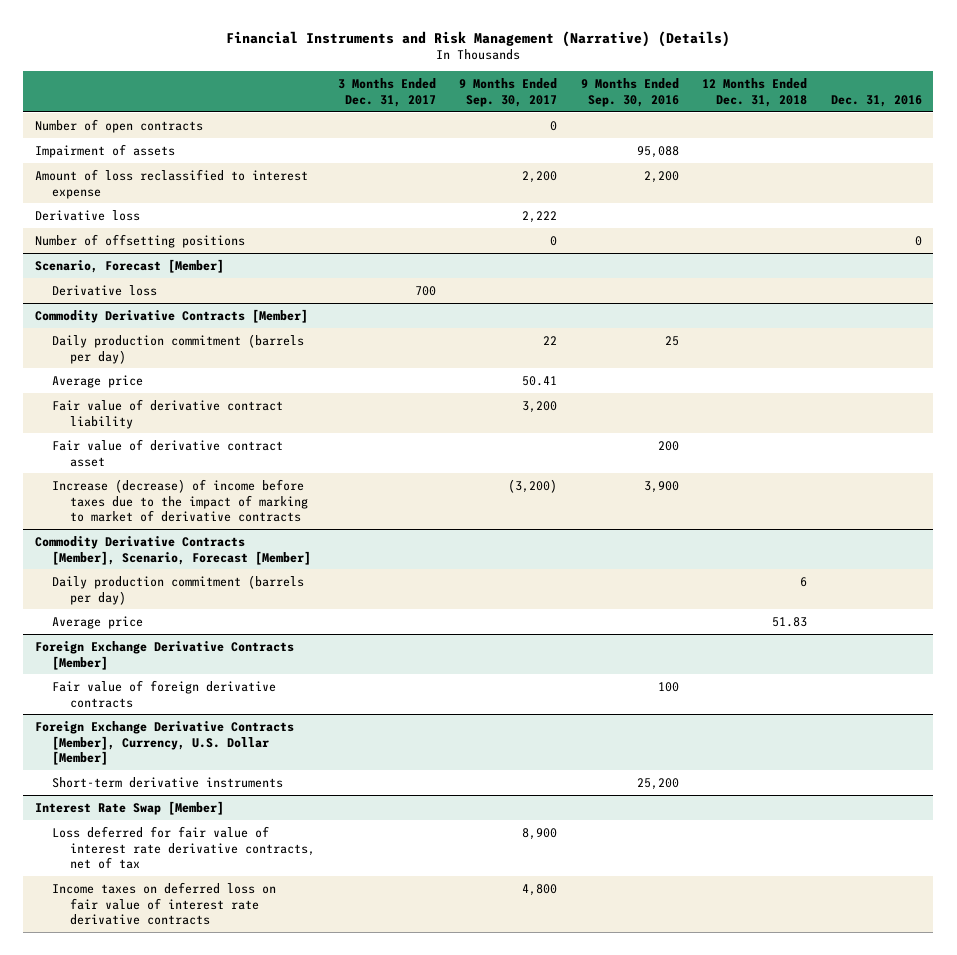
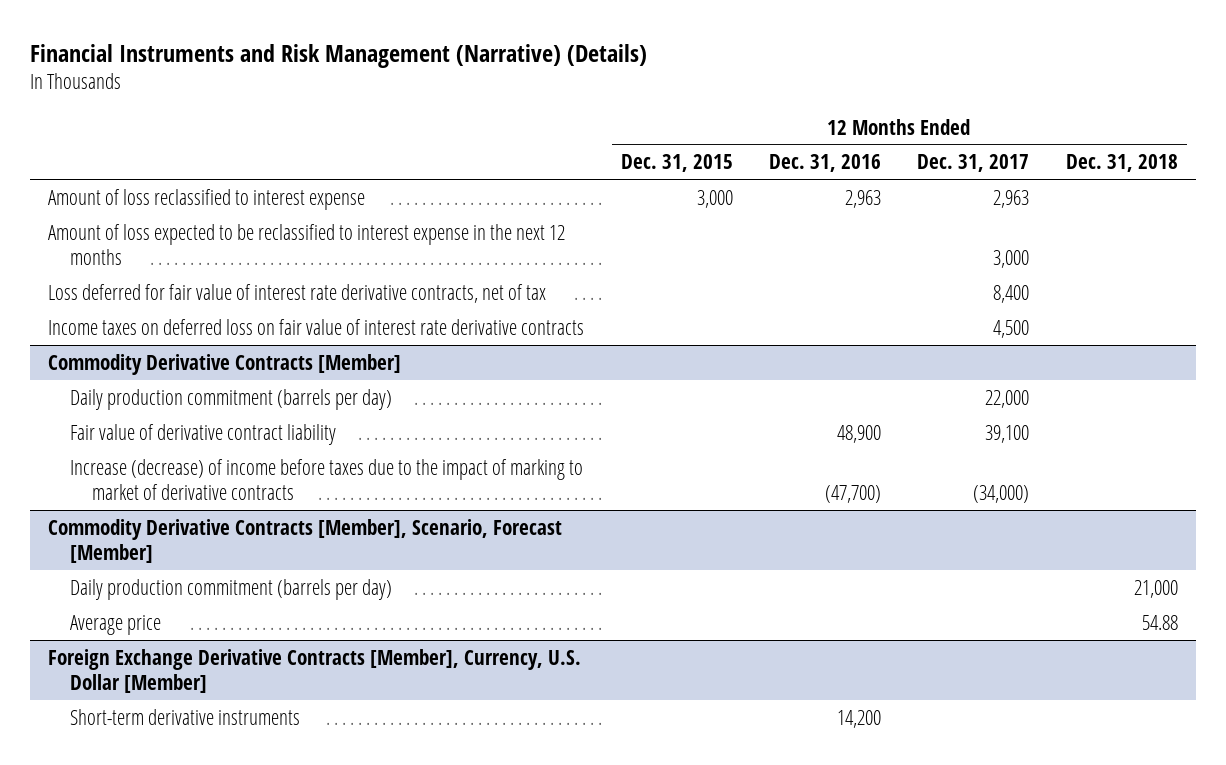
- | 3 Months Ended Dec. 31, 2017 | 9 Months Ended Sep. 30, 2017 | 9 Months Ended Sep. 30, 2016 | 12 Months Ended Dec. 31, 2018 | Dec. 31, 2016
+ | 12 Months Ended Dec. 31, 2015 | 12 Months Ended Dec. 31, 2016 | 12 Months Ended Dec. 31, 2017 | 12 Months Ended Dec. 31, 2018
- Number of open contracts | | 0 | | |
- Impairment of assets | | | 95,088 | |
- Derivative loss | | 2,222 | | |
- Number of offsetting positions | | 0 | | | 0
- Scenario, Forecast [Member]
- Derivative loss | 700 | | | |
+ Amount of loss expected to be reclassified to interest expense in the next 12 months | | | 3,000 |
+ Loss deferred for fair value of interest rate derivative contracts, net of tax | | | 8,400 |
+ Income taxes on deferred loss on fair value of interest rate derivative contracts | | | 4,500 |
@ Commodity Derivative Contracts [Member]
- Average price | | 50.41 | | |
- Fair value of derivative contract asset | | | 200 | |
@ Commodity Derivative Contracts [Member], Scenario, Forecast [Member]
- Daily production commitment (barrels per day) | | | | 6 |
- Average price | | | | 51.83 |
- Foreign Exchange Derivative Contracts [Member]
- Fair value of foreign derivative contracts | | | 100 | |
@ Commodity Derivative Contracts [Member], Scenario, Forecast [Member]
+ Daily production commitment (barrels per day) | | | | 21,000
+ Average price | | | | 54.88
- Interest Rate Swap [Member]
- Loss deferred for fair value of interest rate derivative contracts, net of tax | | 8,900 | | |
- Income taxes on deferred loss on fair value of interest rate derivative contracts | | 4,800 | | |

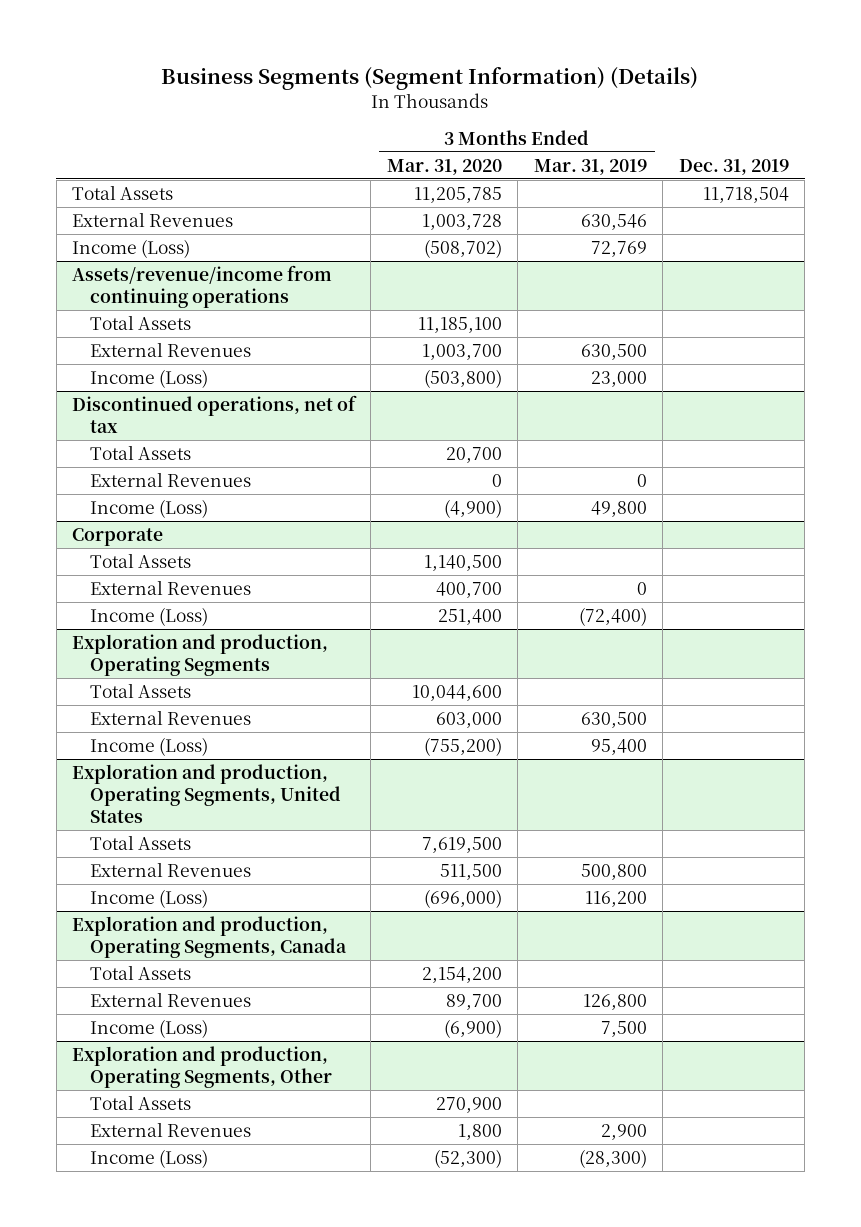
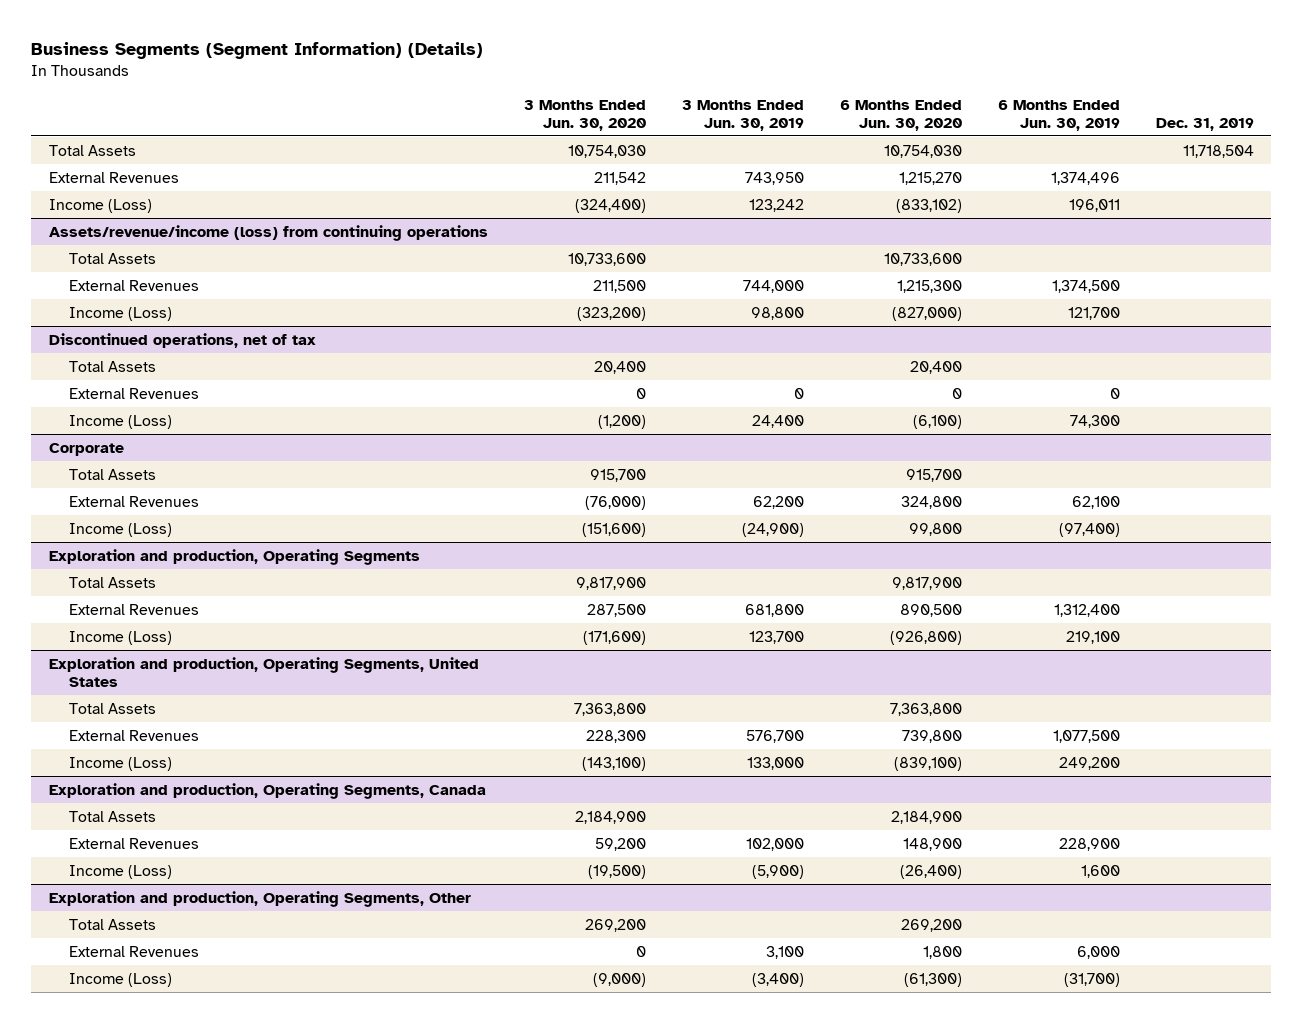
- | 3 Months Ended Mar. 31, 2020 | 3 Months Ended Mar. 31, 2019 | Dec. 31, 2019
+ | 3 Months Ended Jun. 30, 2020 | 3 Months Ended Jun. 30, 2019 | 6 Months Ended Jun. 30, 2020 | 6 Months Ended Jun. 30, 2019 | Dec. 31, 2019
- Assets/revenue/income from continuing operations
+ Assets/revenue/income (loss) from continuing operations

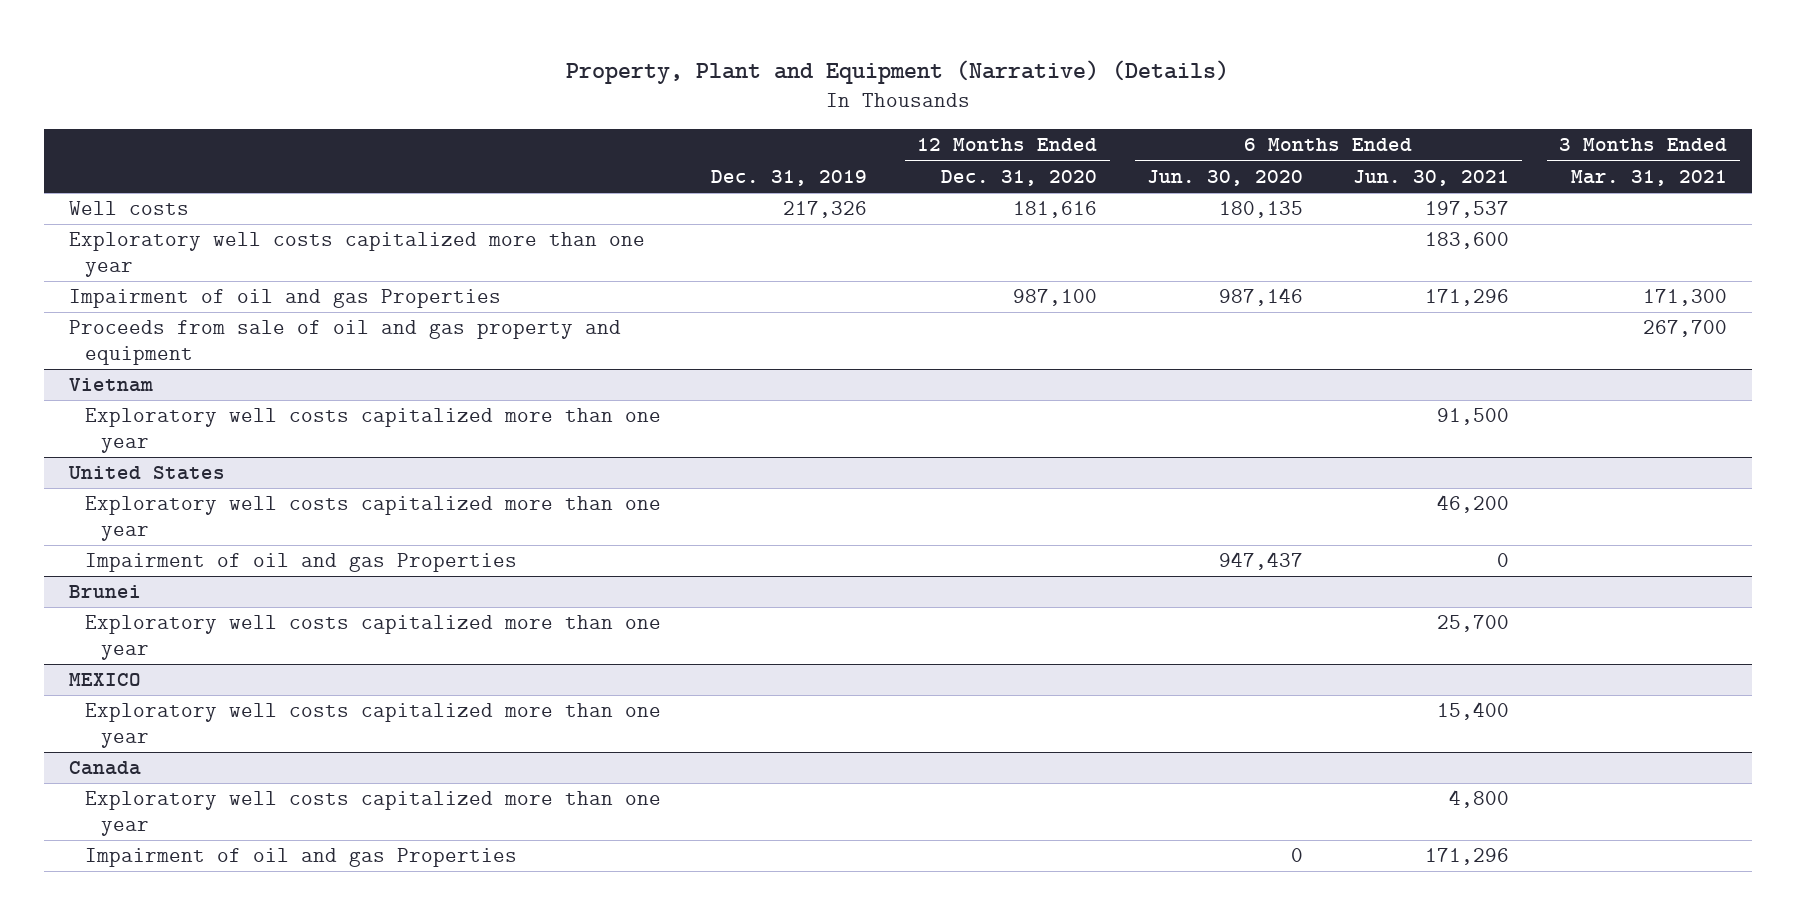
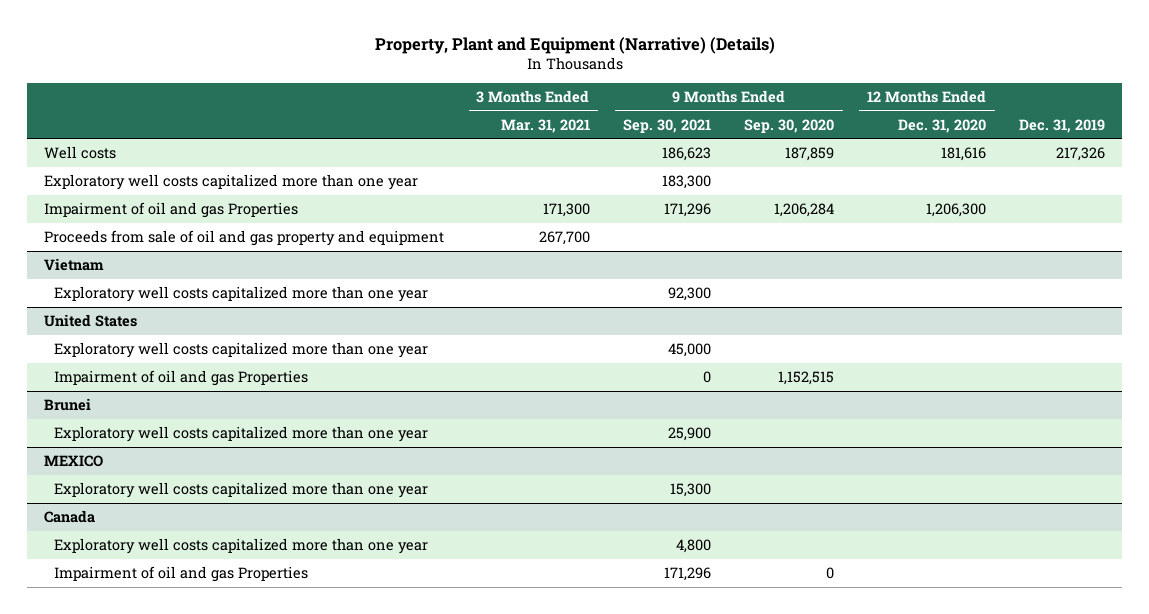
- | Dec. 31, 2019 | 12 Months Ended Dec. 31, 2020 | 6 Months Ended Jun. 30, 2020 | 6 Months Ended Jun. 30, 2021 | 3 Months Ended Mar. 31, 2021
+ | 3 Months Ended Mar. 31, 2021 | 9 Months Ended Sep. 30, 2021 | 9 Months Ended Sep. 30, 2020 | 12 Months Ended Dec. 31, 2020 | Dec. 31, 2019
- Impairment of oil and gas Properties | | 987,100 | 987,146 | 171,296 | 171,300
+ Impairment of oil and gas Properties | 171,300 | 171,296 | 1,206,284 | 1,206,300 |

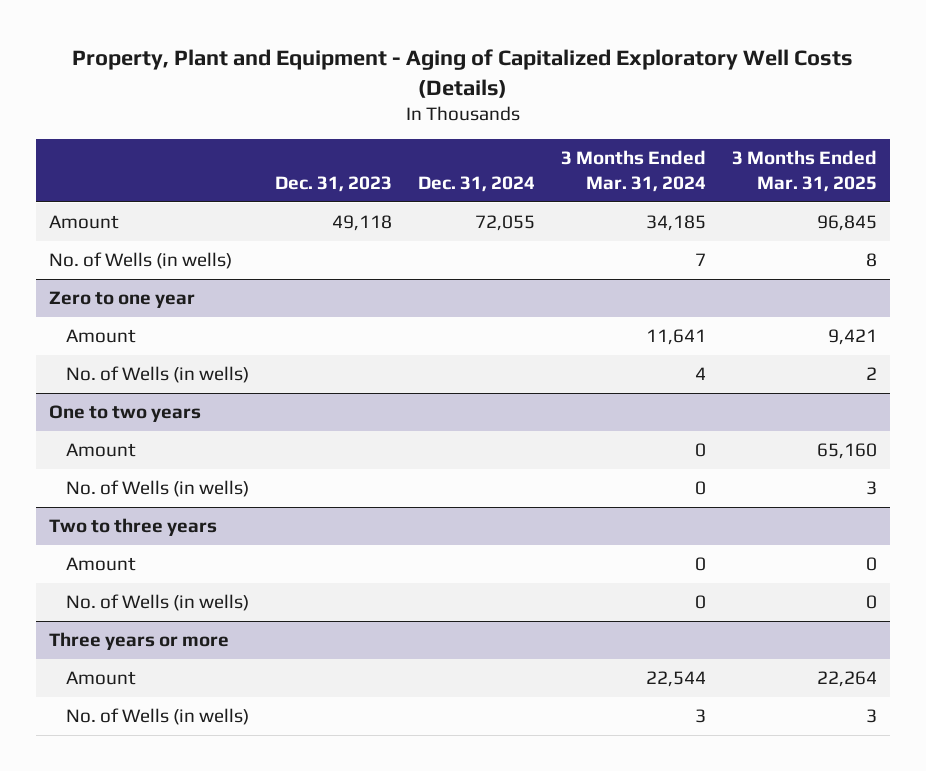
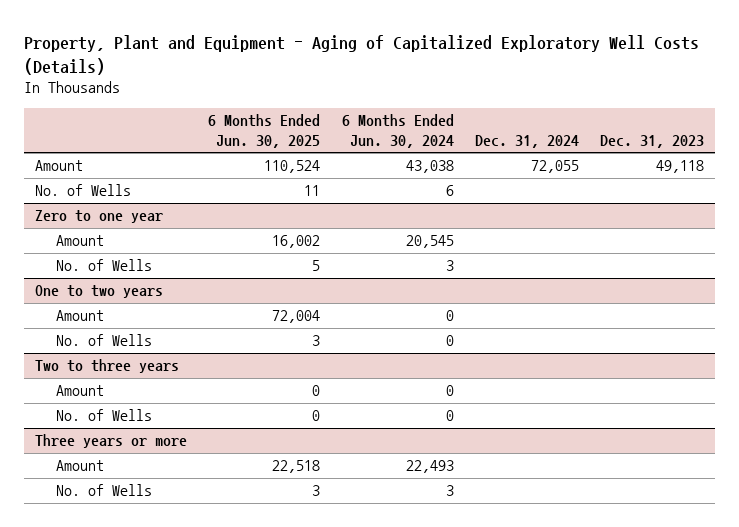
- | Dec. 31, 2023 | Dec. 31, 2024 | 3 Months Ended Mar. 31, 2024 | 3 Months Ended Mar. 31, 2025
+ | 6 Months Ended Jun. 30, 2025 | 6 Months Ended Jun. 30, 2024 | Dec. 31, 2024 | Dec. 31, 2023
- No. of Wells (in wells) | | | 7 | 8
+ No. of Wells | 11 | 6 | |
@ Zero to one year
- No. of Wells (in wells) | | | 4 | 2
+ No. of Wells | 5 | 3 | |
@ One to two years
- No. of Wells (in wells) | | | 0 | 3
+ No. of Wells | 3 | 0 | |
@ Two to three years
- No. of Wells (in wells) | | | 0 | 0
+ No. of Wells | 0 | 0 | |
@ Three years or more
- No. of Wells (in wells) | | | 3 | 3
+ No. of Wells | 3 | 3 | |

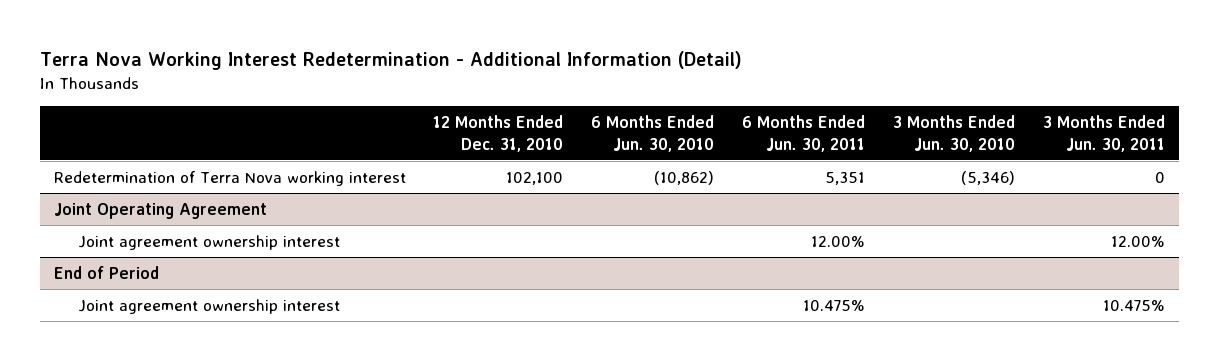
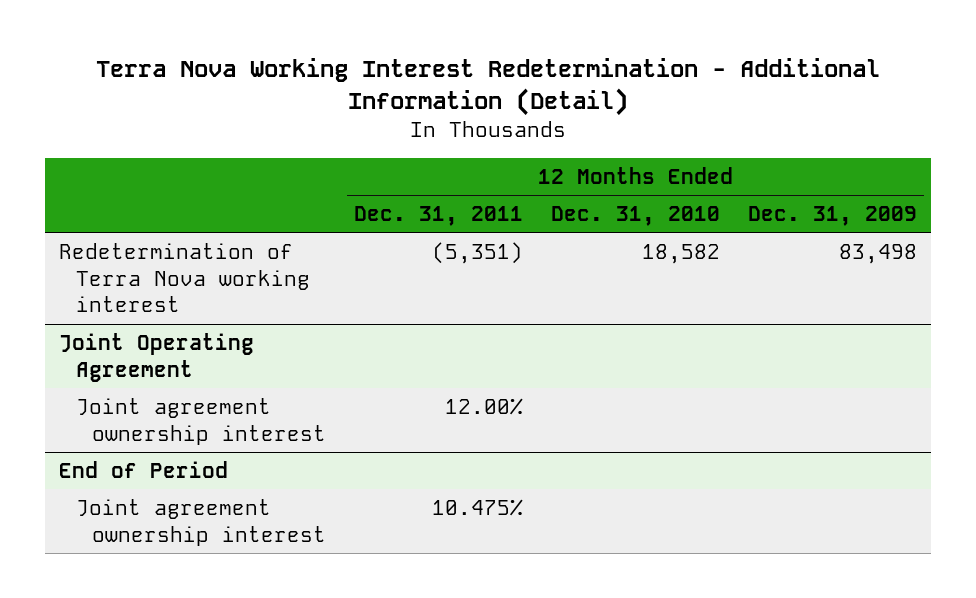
- | 12 Months Ended Dec. 31, 2010 | 6 Months Ended Jun. 30, 2010 | 6 Months Ended Jun. 30, 2011 | 3 Months Ended Jun. 30, 2010 | 3 Months Ended Jun. 30, 2011
+ | 12 Months Ended Dec. 31, 2011 | 12 Months Ended Dec. 31, 2010 | 12 Months Ended Dec. 31, 2009
- Redetermination of Terra Nova working interest | 102,100 | (10,862) | 5,351 | (5,346) | 0
+ Redetermination of Terra Nova working interest | (5,351) | 18,582 | 83,498

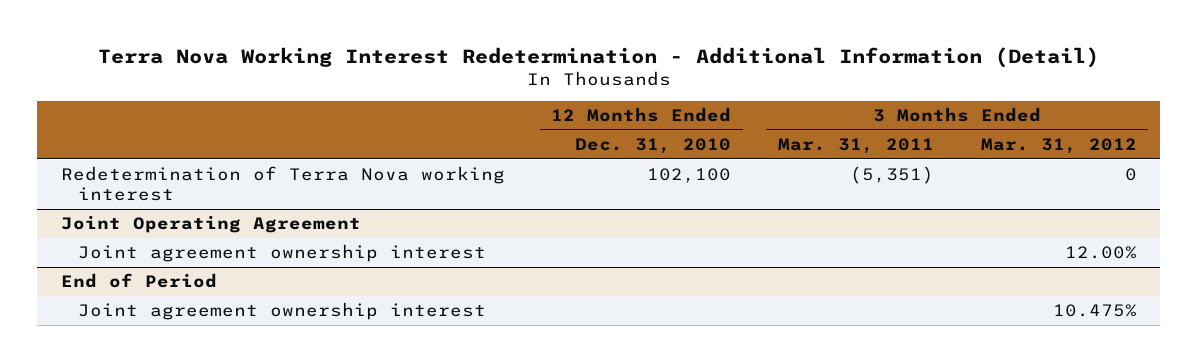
- | 12 Months Ended Dec. 31, 2011 | 12 Months Ended Dec. 31, 2010 | 12 Months Ended Dec. 31, 2009
+ | 12 Months Ended Dec. 31, 2010 | 3 Months Ended Mar. 31, 2011 | 3 Months Ended Mar. 31, 2012
- Redetermination of Terra Nova working interest | (5,351) | 18,582 | 83,498
+ Redetermination of Terra Nova working interest | 102,100 | (5,351) | 0

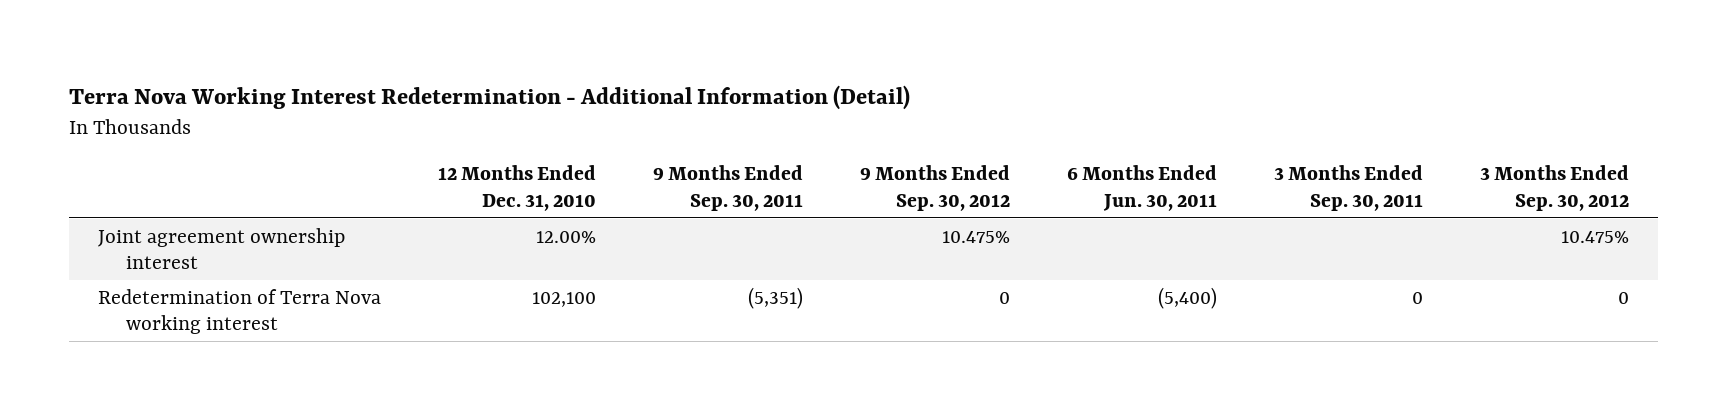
- | 12 Months Ended Dec. 31, 2010 | 3 Months Ended Mar. 31, 2011 | 3 Months Ended Mar. 31, 2012
+ | 12 Months Ended Dec. 31, 2010 | 9 Months Ended Sep. 30, 2011 | 9 Months Ended Sep. 30, 2012 | 6 Months Ended Jun. 30, 2011 | 3 Months Ended Sep. 30, 2011 | 3 Months Ended Sep. 30, 2012
+ Joint agreement ownership interest | 12.00% | | 10.475% | | | 10.475%
- Joint Operating Agreement
- Joint agreement ownership interest | | | 12.00%
- End of Period
- Joint agreement ownership interest | | | 10.475%

